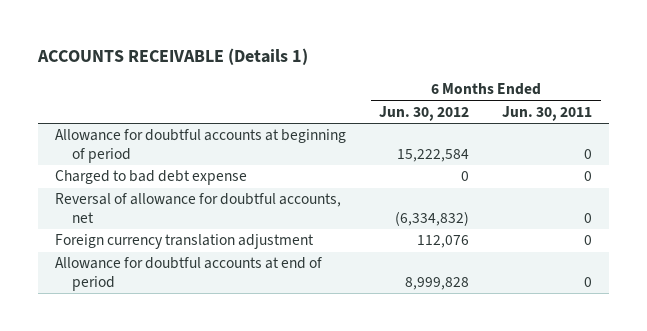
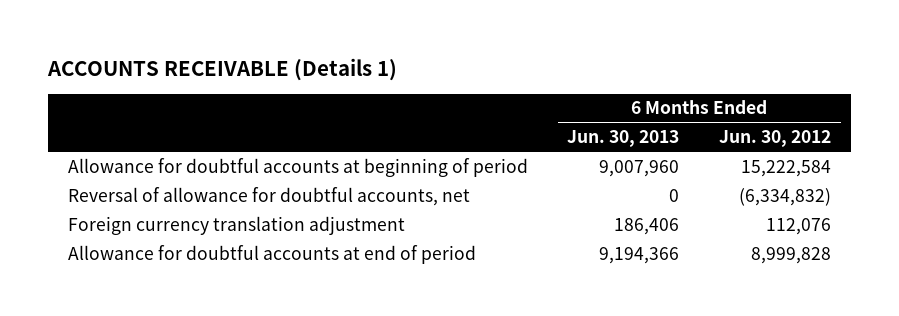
- | 6 Months Ended Jun. 30, 2012 | 6 Months Ended Jun. 30, 2011
+ | 6 Months Ended Jun. 30, 2013 | 6 Months Ended Jun. 30, 2012
- Charged to bad debt expense | 0 | 0

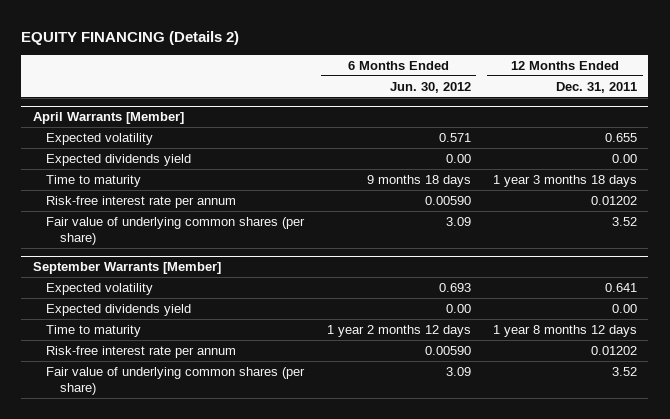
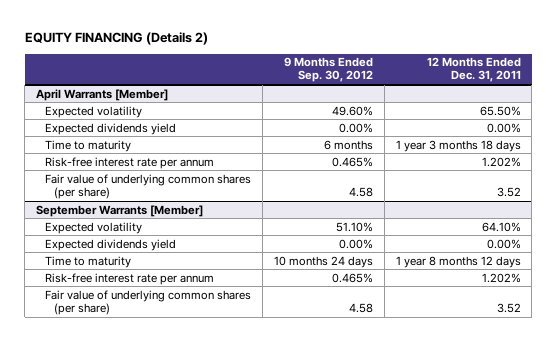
- | 6 Months Ended Jun. 30, 2012 | 12 Months Ended Dec. 31, 2011
+ | 9 Months Ended Sep. 30, 2012 | 12 Months Ended Dec. 31, 2011
@ April Warrants [Member]
- Expected volatility | 0.571 | 0.655
- Expected dividends yield | 0.00 | 0.00
+ Expected volatility | 49.60% | 65.50%
+ Expected dividends yield | 0.00% | 0.00%
- Risk-free interest rate per annum | 0.00590 | 0.01202
+ Risk-free interest rate per annum | 0.465% | 1.202%
@ September Warrants [Member]
- Expected volatility | 0.693 | 0.641
- Expected dividends yield | 0.00 | 0.00
+ Expected volatility | 51.10% | 64.10%
+ Expected dividends yield | 0.00% | 0.00%
- Risk-free interest rate per annum | 0.00590 | 0.01202
+ Risk-free interest rate per annum | 0.465% | 1.202%

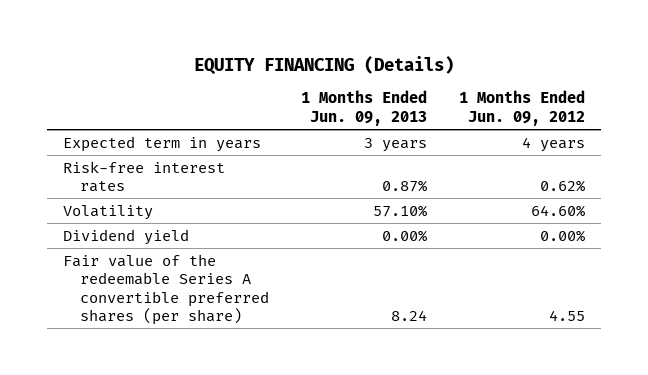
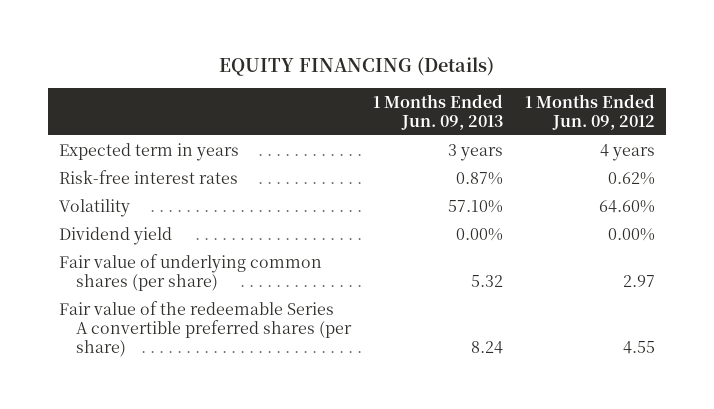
+ Fair value of underlying common shares (per share) | 5.32 | 2.97

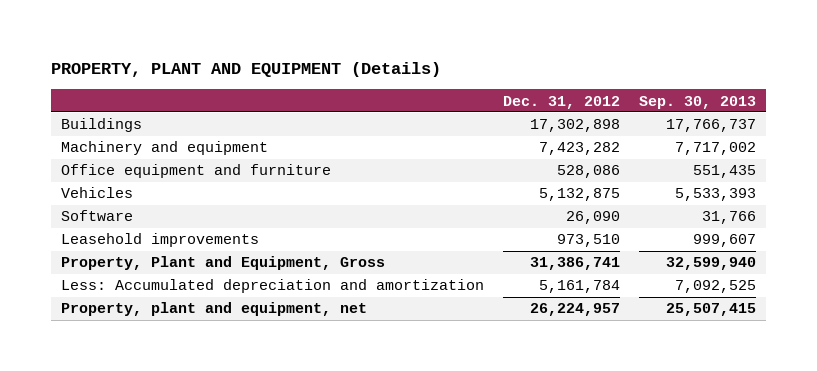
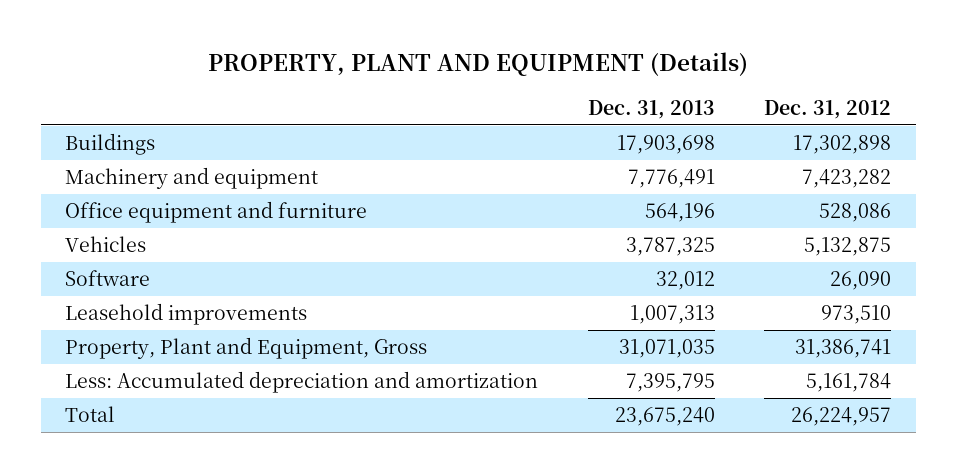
- | Dec. 31, 2012 | Sep. 30, 2013
+ | Dec. 31, 2013 | Dec. 31, 2012
- Property, plant and equipment, net | 26,224,957 | 25,507,415
+ Total | 23,675,240 | 26,224,957

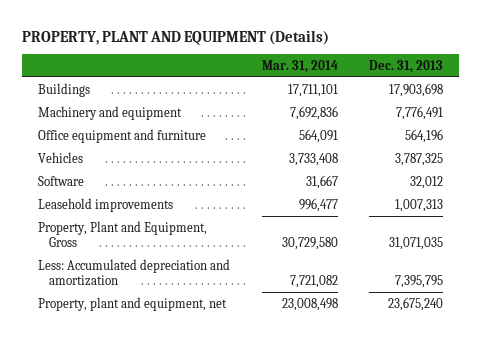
- | Dec. 31, 2013 | Dec. 31, 2012
+ | Mar. 31, 2014 | Dec. 31, 2013
- Total | 23,675,240 | 26,224,957
+ Property, plant and equipment, net | 23,008,498 | 23,675,240

